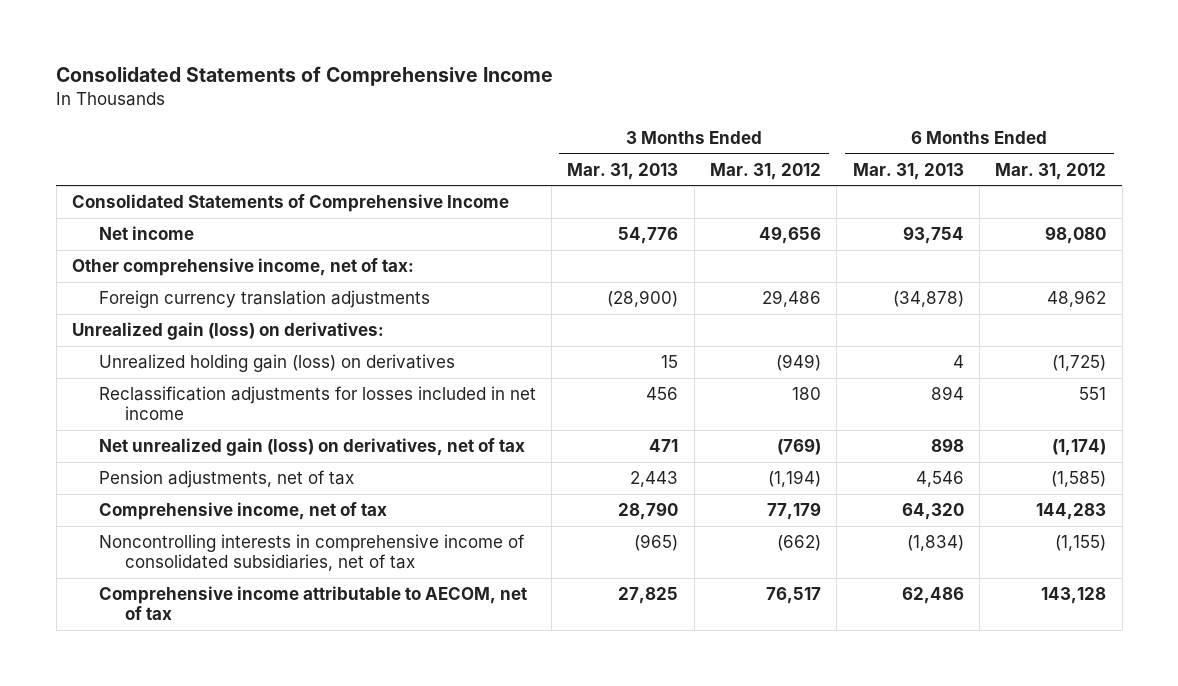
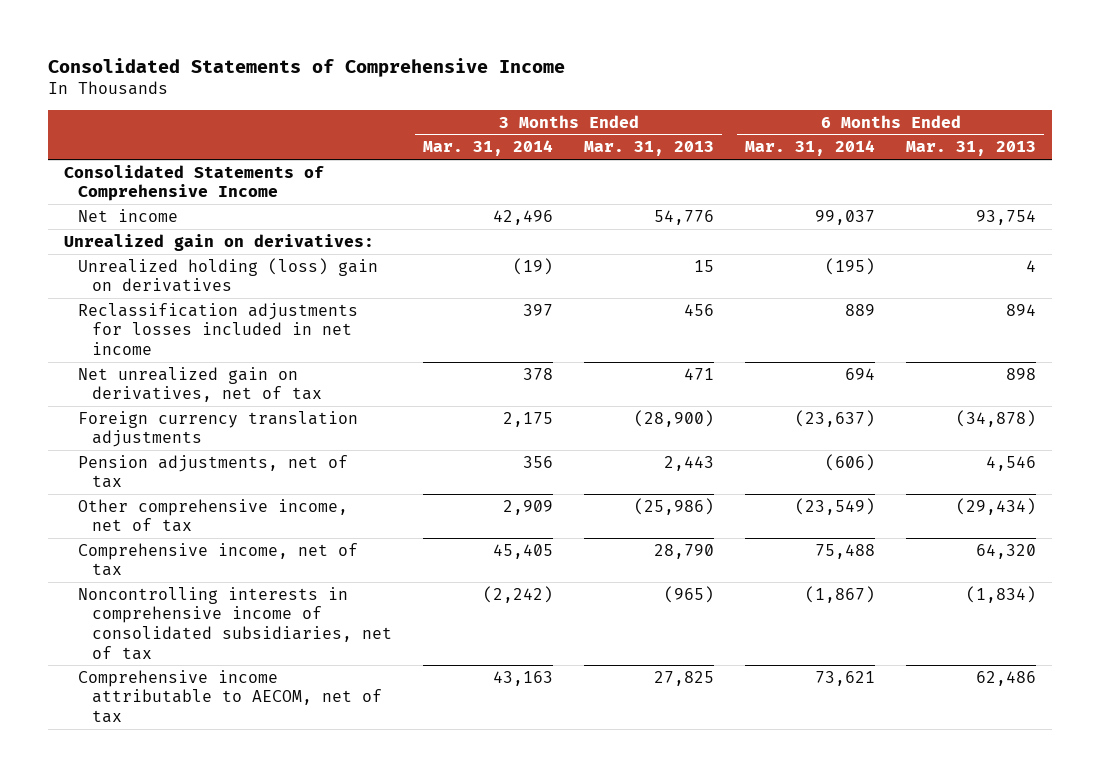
- | 3 Months Ended Mar. 31, 2013 | 3 Months Ended Mar. 31, 2012 | 6 Months Ended Mar. 31, 2013 | 6 Months Ended Mar. 31, 2012
+ | 3 Months Ended Mar. 31, 2014 | 3 Months Ended Mar. 31, 2013 | 6 Months Ended Mar. 31, 2014 | 6 Months Ended Mar. 31, 2013
- Other comprehensive income, net of tax:
- Unrealized gain (loss) on derivatives:
- Unrealized holding gain (loss) on derivatives | 15 | (949) | 4 | (1,725)
+ Unrealized gain on derivatives:
+ Unrealized holding (loss) gain on derivatives | (19) | 15 | (195) | 4
- Net unrealized gain (loss) on derivatives, net of tax | 471 | (769) | 898 | (1,174)
+ Net unrealized gain on derivatives, net of tax | 378 | 471 | 694 | 898
moved down: Foreign currency translation adjustments | 2,175 | (28,900) | (23,637) | (34,878)
+ Other comprehensive income, net of tax | 2,909 | (25,986) | (23,549) | (29,434)

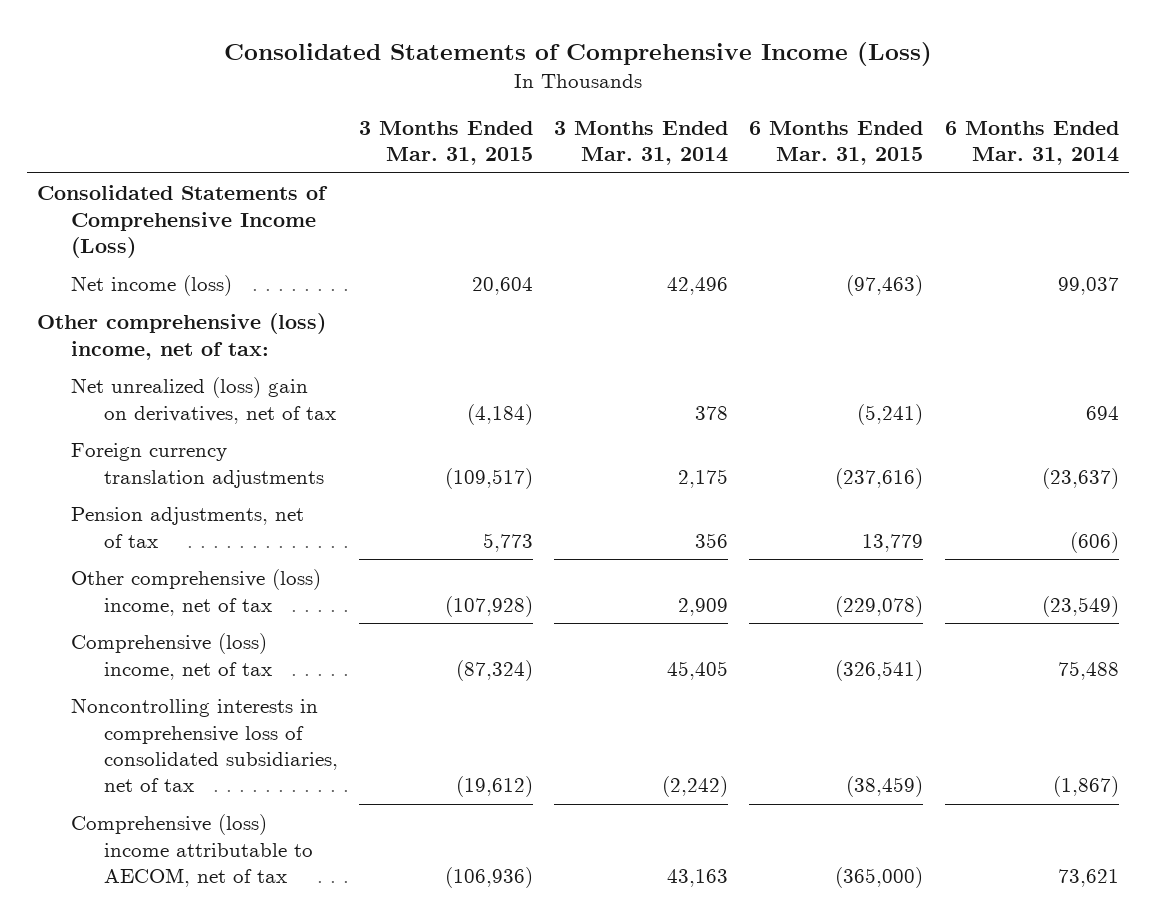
- Consolidated Statements of Comprehensive Income
+ Consolidated Statements of Comprehensive Income (Loss)
- | 3 Months Ended Mar. 31, 2014 | 3 Months Ended Mar. 31, 2013 | 6 Months Ended Mar. 31, 2014 | 6 Months Ended Mar. 31, 2013
+ | 3 Months Ended Mar. 31, 2015 | 3 Months Ended Mar. 31, 2014 | 6 Months Ended Mar. 31, 2015 | 6 Months Ended Mar. 31, 2014
- Consolidated Statements of Comprehensive Income
- Net income | 42,496 | 54,776 | 99,037 | 93,754
- Unrealized gain on derivatives:
- Unrealized holding (loss) gain on derivatives | (19) | 15 | (195) | 4
- Reclassification adjustments for losses included in net income | 397 | 456 | 889 | 894
- Net unrealized gain on derivatives, net of tax | 378 | 471 | 694 | 898
+ Consolidated Statements of Comprehensive Income (Loss)
+ Net income (loss) | 20,604 | 42,496 | (97,463) | 99,037
+ Other comprehensive (loss) income, net of tax:
+ Net unrealized (loss) gain on derivatives, net of tax | (4,184) | 378 | (5,241) | 694
- Other comprehensive income, net of tax | 2,909 | (25,986) | (23,549) | (29,434)
- Comprehensive income, net of tax | 45,405 | 28,790 | 75,488 | 64,320
- Noncontrolling interests in comprehensive income of consolidated subsidiaries, net of tax | (2,242) | (965) | (1,867) | (1,834)
- Comprehensive income attributable to AECOM, net of tax | 43,163 | 27,825 | 73,621 | 62,486
+ Other comprehensive (loss) income, net of tax | (107,928) | 2,909 | (229,078) | (23,549)
+ Comprehensive (loss) income, net of tax | (87,324) | 45,405 | (326,541) | 75,488
+ Noncontrolling interests in comprehensive loss of consolidated subsidiaries, net of tax | (19,612) | (2,242) | (38,459) | (1,867)
+ Comprehensive (loss) income attributable to AECOM, net of tax | (106,936) | 43,163 | (365,000) | 73,621

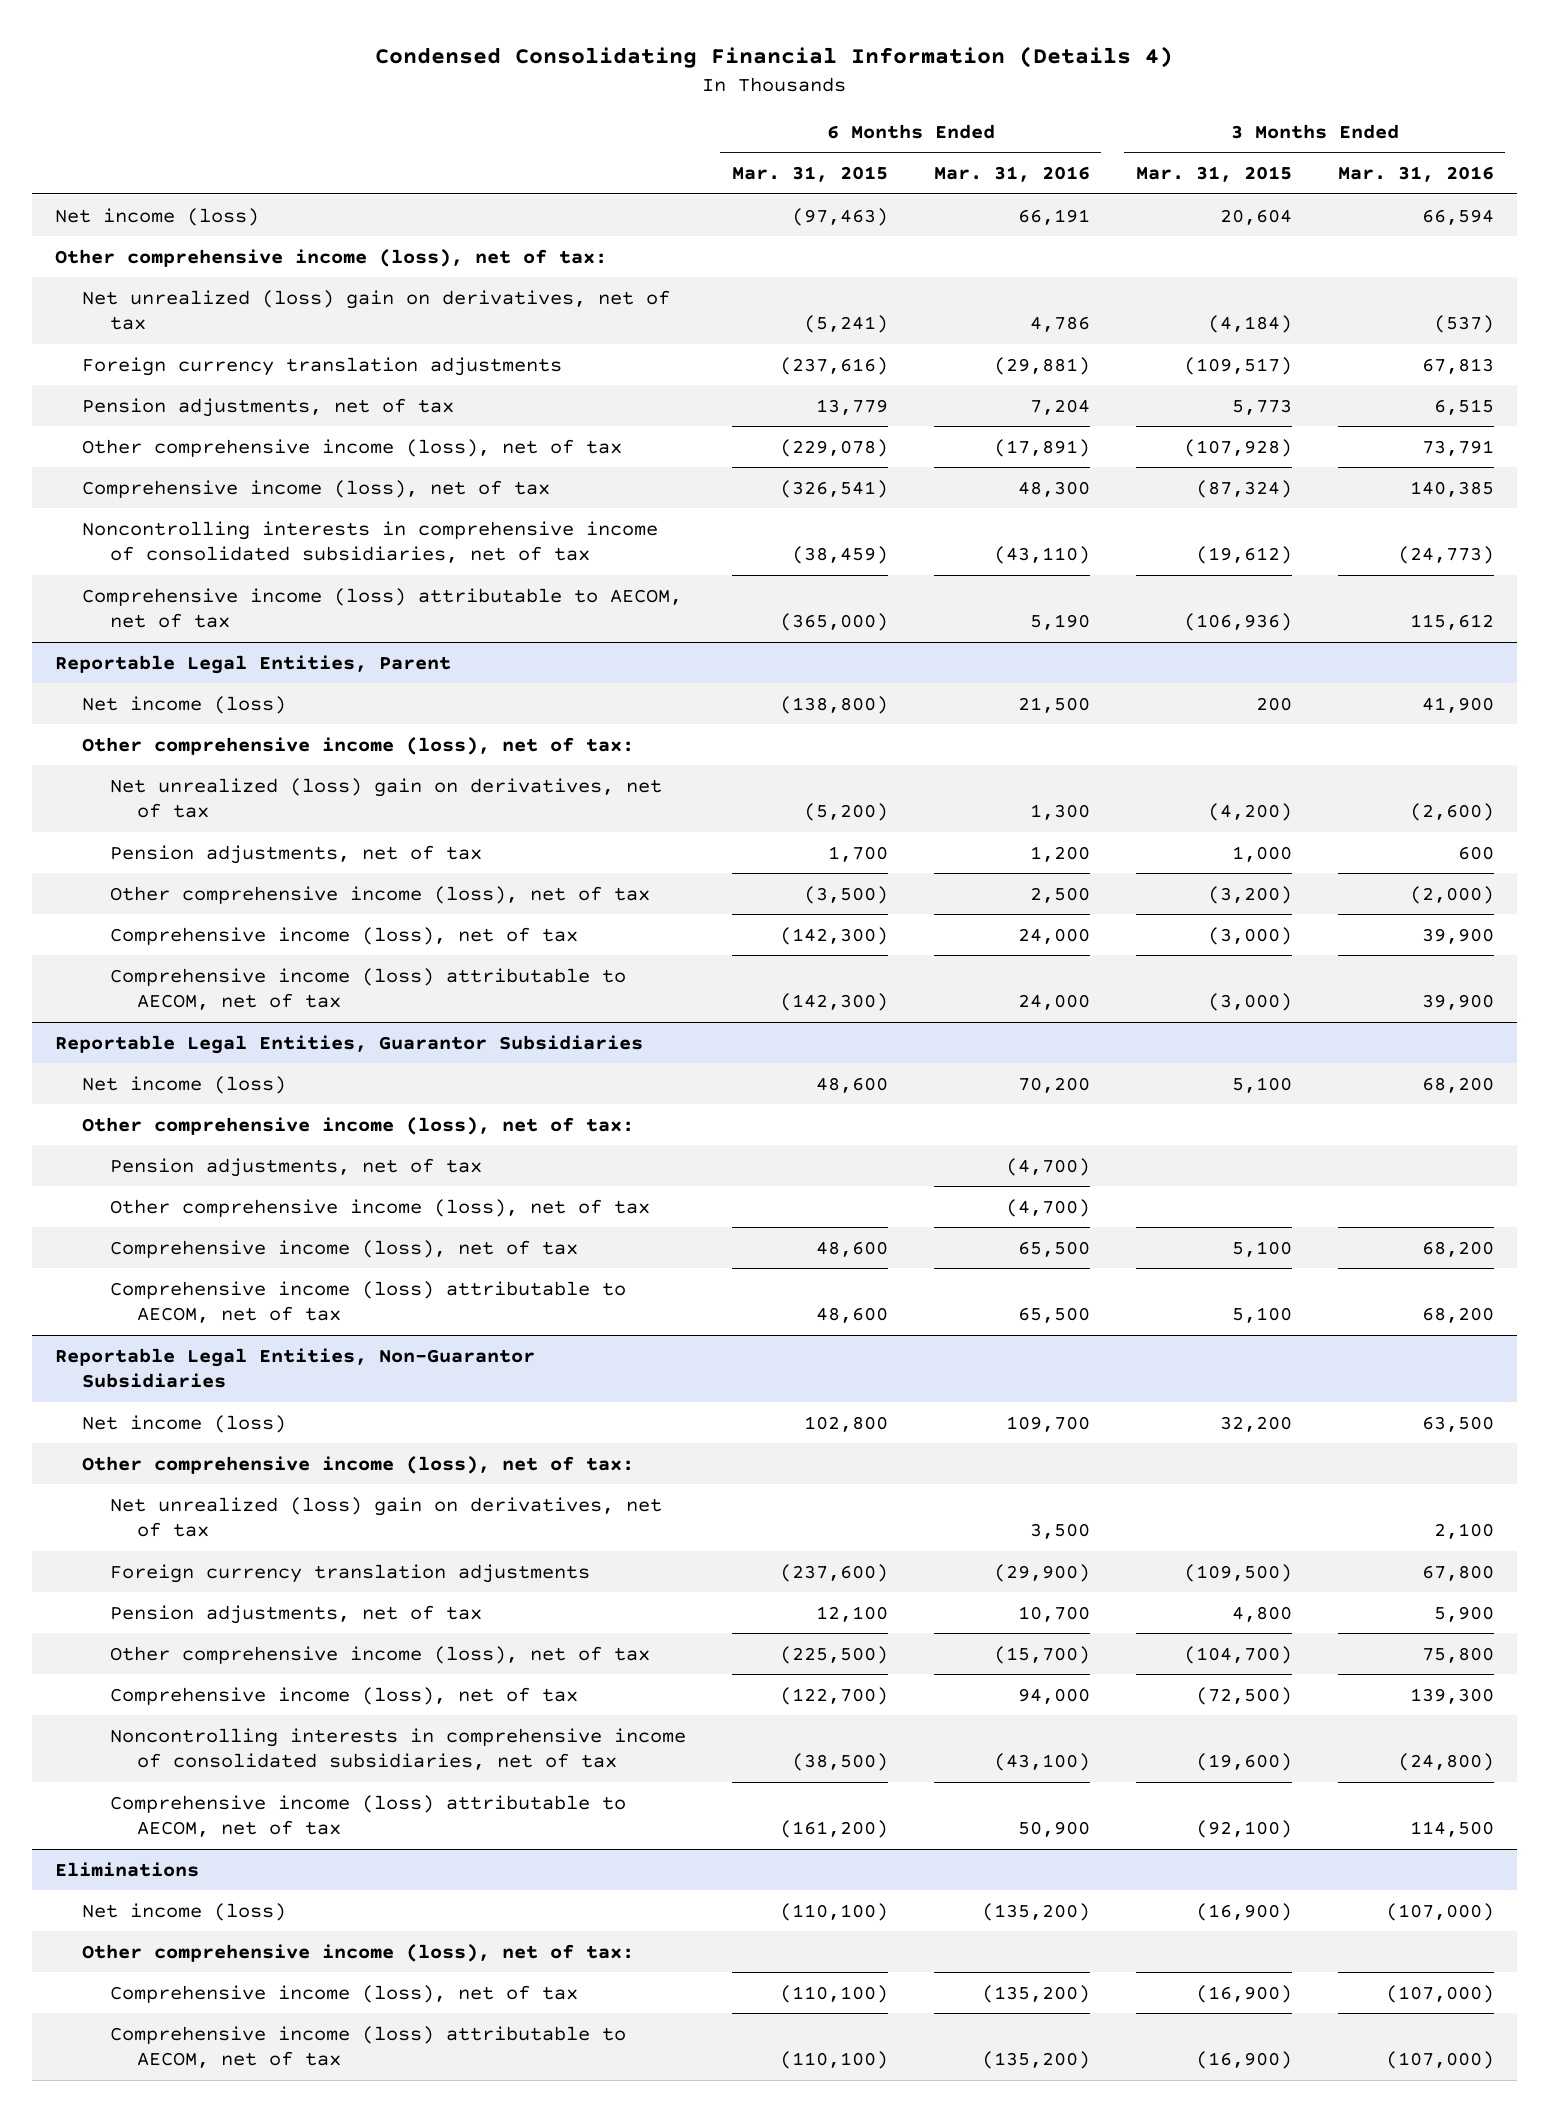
- Consolidated Statements of Comprehensive Income (Loss)
+ Condensed Consolidating Financial Information (Details 4)
- | 3 Months Ended Mar. 31, 2015 | 3 Months Ended Mar. 31, 2014 | 6 Months Ended Mar. 31, 2015 | 6 Months Ended Mar. 31, 2014
+ | 6 Months Ended Mar. 31, 2015 | 6 Months Ended Mar. 31, 2016 | 3 Months Ended Mar. 31, 2015 | 3 Months Ended Mar. 31, 2016
- Consolidated Statements of Comprehensive Income (Loss)
- Other comprehensive (loss) income, net of tax:
+ Other comprehensive income (loss), net of tax:
- Other comprehensive (loss) income, net of tax | (107,928) | 2,909 | (229,078) | (23,549)
- Comprehensive (loss) income, net of tax | (87,324) | 45,405 | (326,541) | 75,488
- Noncontrolling interests in comprehensive loss of consolidated subsidiaries, net of tax | (19,612) | (2,242) | (38,459) | (1,867)
- Comprehensive (loss) income attributable to AECOM, net of tax | (106,936) | 43,163 | (365,000) | 73,621
+ Other comprehensive income (loss), net of tax | (229,078) | (17,891) | (107,928) | 73,791
+ Comprehensive income (loss), net of tax | (326,541) | 48,300 | (87,324) | 140,385
+ Noncontrolling interests in comprehensive income of consolidated subsidiaries, net of tax | (38,459) | (43,110) | (19,612) | (24,773)
+ Comprehensive income (loss) attributable to AECOM, net of tax | (365,000) | 5,190 | (106,936) | 115,612
+ Reportable Legal Entities, Parent
+ Net income (loss) | (138,800) | 21,500 | 200 | 41,900
+ Other comprehensive income (loss), net of tax:
+ Net unrealized (loss) gain on derivatives, net of tax | (5,200) | 1,300 | (4,200) | (2,600)
+ Pension adjustments, net of tax | 1,700 | 1,200 | 1,000 | 600
+ Other comprehensive income (loss), net of tax | (3,500) | 2,500 | (3,200) | (2,000)
+ Comprehensive income (loss), net of tax | (142,300) | 24,000 | (3,000) | 39,900
+ Comprehensive income (loss) attributable to AECOM, net of tax | (142,300) | 24,000 | (3,000) | 39,900
+ Reportable Legal Entities, Guarantor Subsidiaries
+ Net income (loss) | 48,600 | 70,200 | 5,100 | 68,200
+ Other comprehensive income (loss), net of tax:
+ Pension adjustments, net of tax | | (4,700) | |
+ Other comprehensive income (loss), net of tax | | (4,700) | |
+ Comprehensive income (loss), net of tax | 48,600 | 65,500 | 5,100 | 68,200
+ Comprehensive income (loss) attributable to AECOM, net of tax | 48,600 | 65,500 | 5,100 | 68,200
+ Reportable Legal Entities, Non-Guarantor Subsidiaries
+ Net income (loss) | 102,800 | 109,700 | 32,200 | 63,500
+ Other comprehensive income (loss), net of tax:
+ Net unrealized (loss) gain on derivatives, net of tax | | 3,500 | | 2,100
+ Foreign currency translation adjustments | (237,600) | (29,900) | (109,500) | 67,800
+ Pension adjustments, net of tax | 12,100 | 10,700 | 4,800 | 5,900
+ Other comprehensive income (loss), net of tax | (225,500) | (15,700) | (104,700) | 75,800
+ Comprehensive income (loss), net of tax | (122,700) | 94,000 | (72,500) | 139,300
+ Noncontrolling interests in comprehensive income of consolidated subsidiaries, net of tax | (38,500) | (43,100) | (19,600) | (24,800)
+ Comprehensive income (loss) attributable to AECOM, net of tax | (161,200) | 50,900 | (92,100) | 114,500
+ Eliminations
+ Net income (loss) | (110,100) | (135,200) | (16,900) | (107,000)
+ Other comprehensive income (loss), net of tax:
+ Comprehensive income (loss), net of tax | (110,100) | (135,200) | (16,900) | (107,000)
+ Comprehensive income (loss) attributable to AECOM, net of tax | (110,100) | (135,200) | (16,900) | (107,000)

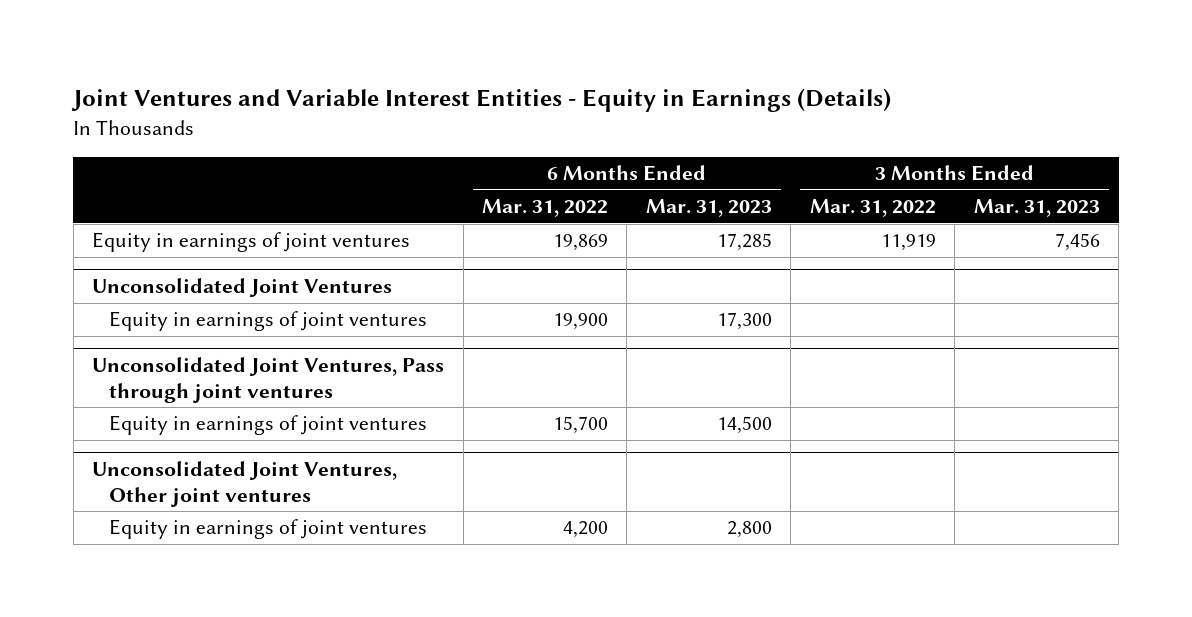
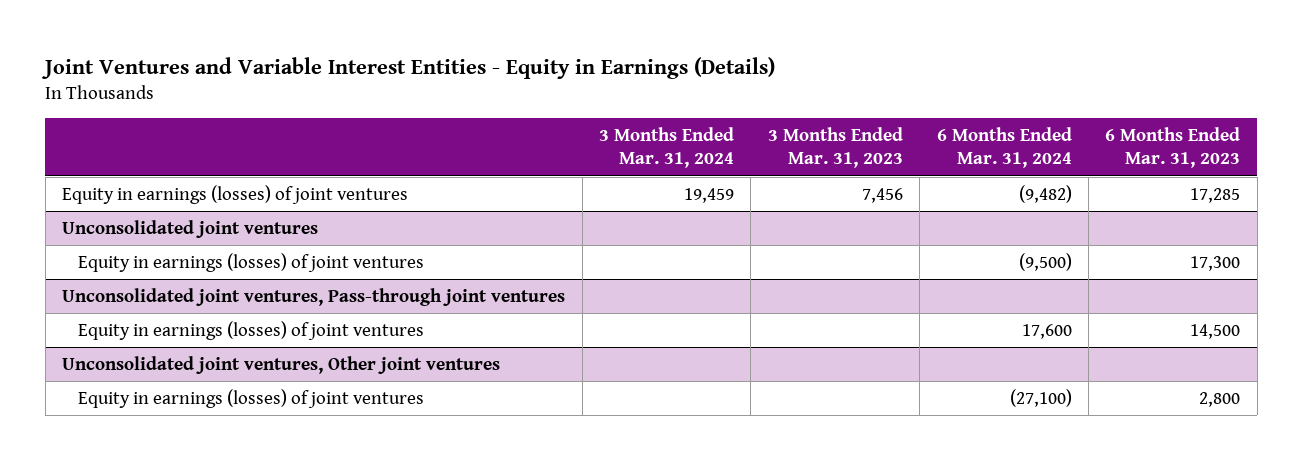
- | 6 Months Ended Mar. 31, 2022 | 6 Months Ended Mar. 31, 2023 | 3 Months Ended Mar. 31, 2022 | 3 Months Ended Mar. 31, 2023
+ | 3 Months Ended Mar. 31, 2024 | 3 Months Ended Mar. 31, 2023 | 6 Months Ended Mar. 31, 2024 | 6 Months Ended Mar. 31, 2023
- Equity in earnings of joint ventures | 19,869 | 17,285 | 11,919 | 7,456
- Unconsolidated Joint Ventures
- Equity in earnings of joint ventures | 19,900 | 17,300 | |
- Unconsolidated Joint Ventures, Pass through joint ventures
- Equity in earnings of joint ventures | 15,700 | 14,500 | |
- Unconsolidated Joint Ventures, Other joint ventures
- Equity in earnings of joint ventures | 4,200 | 2,800 | |
+ Equity in earnings (losses) of joint ventures | 19,459 | 7,456 | (9,482) | 17,285
+ Unconsolidated joint ventures
+ Equity in earnings (losses) of joint ventures | | | (9,500) | 17,300
+ Unconsolidated joint ventures, Pass-through joint ventures
+ Equity in earnings (losses) of joint ventures | | | 17,600 | 14,500
+ Unconsolidated joint ventures, Other joint ventures
+ Equity in earnings (losses) of joint ventures | | | (27,100) | 2,800

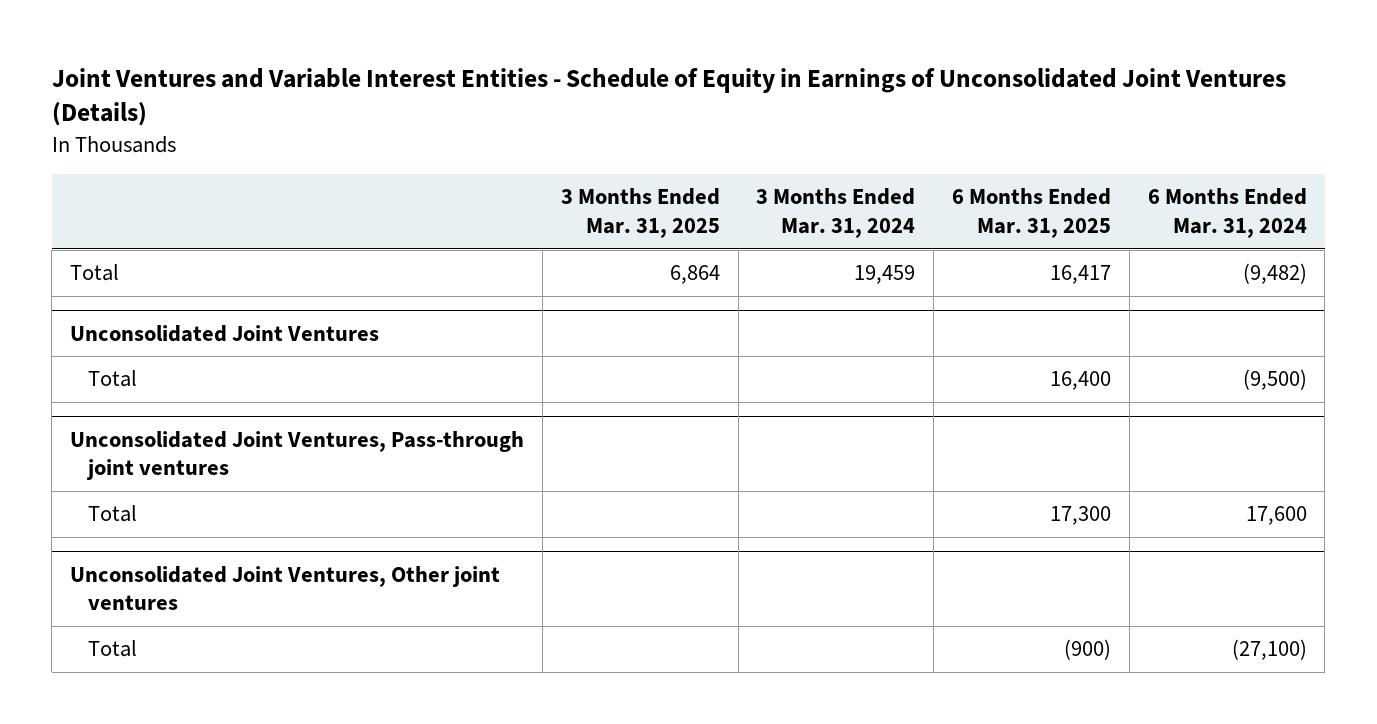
- Joint Ventures and Variable Interest Entities - Equity in Earnings (Details)
+ Joint Ventures and Variable Interest Entities - Schedule of Equity in Earnings of Unconsolidated Joint Ventures (Details)
- | 3 Months Ended Mar. 31, 2024 | 3 Months Ended Mar. 31, 2023 | 6 Months Ended Mar. 31, 2024 | 6 Months Ended Mar. 31, 2023
+ | 3 Months Ended Mar. 31, 2025 | 3 Months Ended Mar. 31, 2024 | 6 Months Ended Mar. 31, 2025 | 6 Months Ended Mar. 31, 2024
- Equity in earnings (losses) of joint ventures | 19,459 | 7,456 | (9,482) | 17,285
- Unconsolidated joint ventures
- Equity in earnings (losses) of joint ventures | | | (9,500) | 17,300
- Unconsolidated joint ventures, Pass-through joint ventures
- Equity in earnings (losses) of joint ventures | | | 17,600 | 14,500
- Unconsolidated joint ventures, Other joint ventures
- Equity in earnings (losses) of joint ventures | | | (27,100) | 2,800
+ Total | 6,864 | 19,459 | 16,417 | (9,482)
+ Unconsolidated Joint Ventures
+ Total | | | 16,400 | (9,500)
+ Unconsolidated Joint Ventures, Pass-through joint ventures
+ Total | | | 17,300 | 17,600
+ Unconsolidated Joint Ventures, Other joint ventures
+ Total | | | (900) | (27,100)

